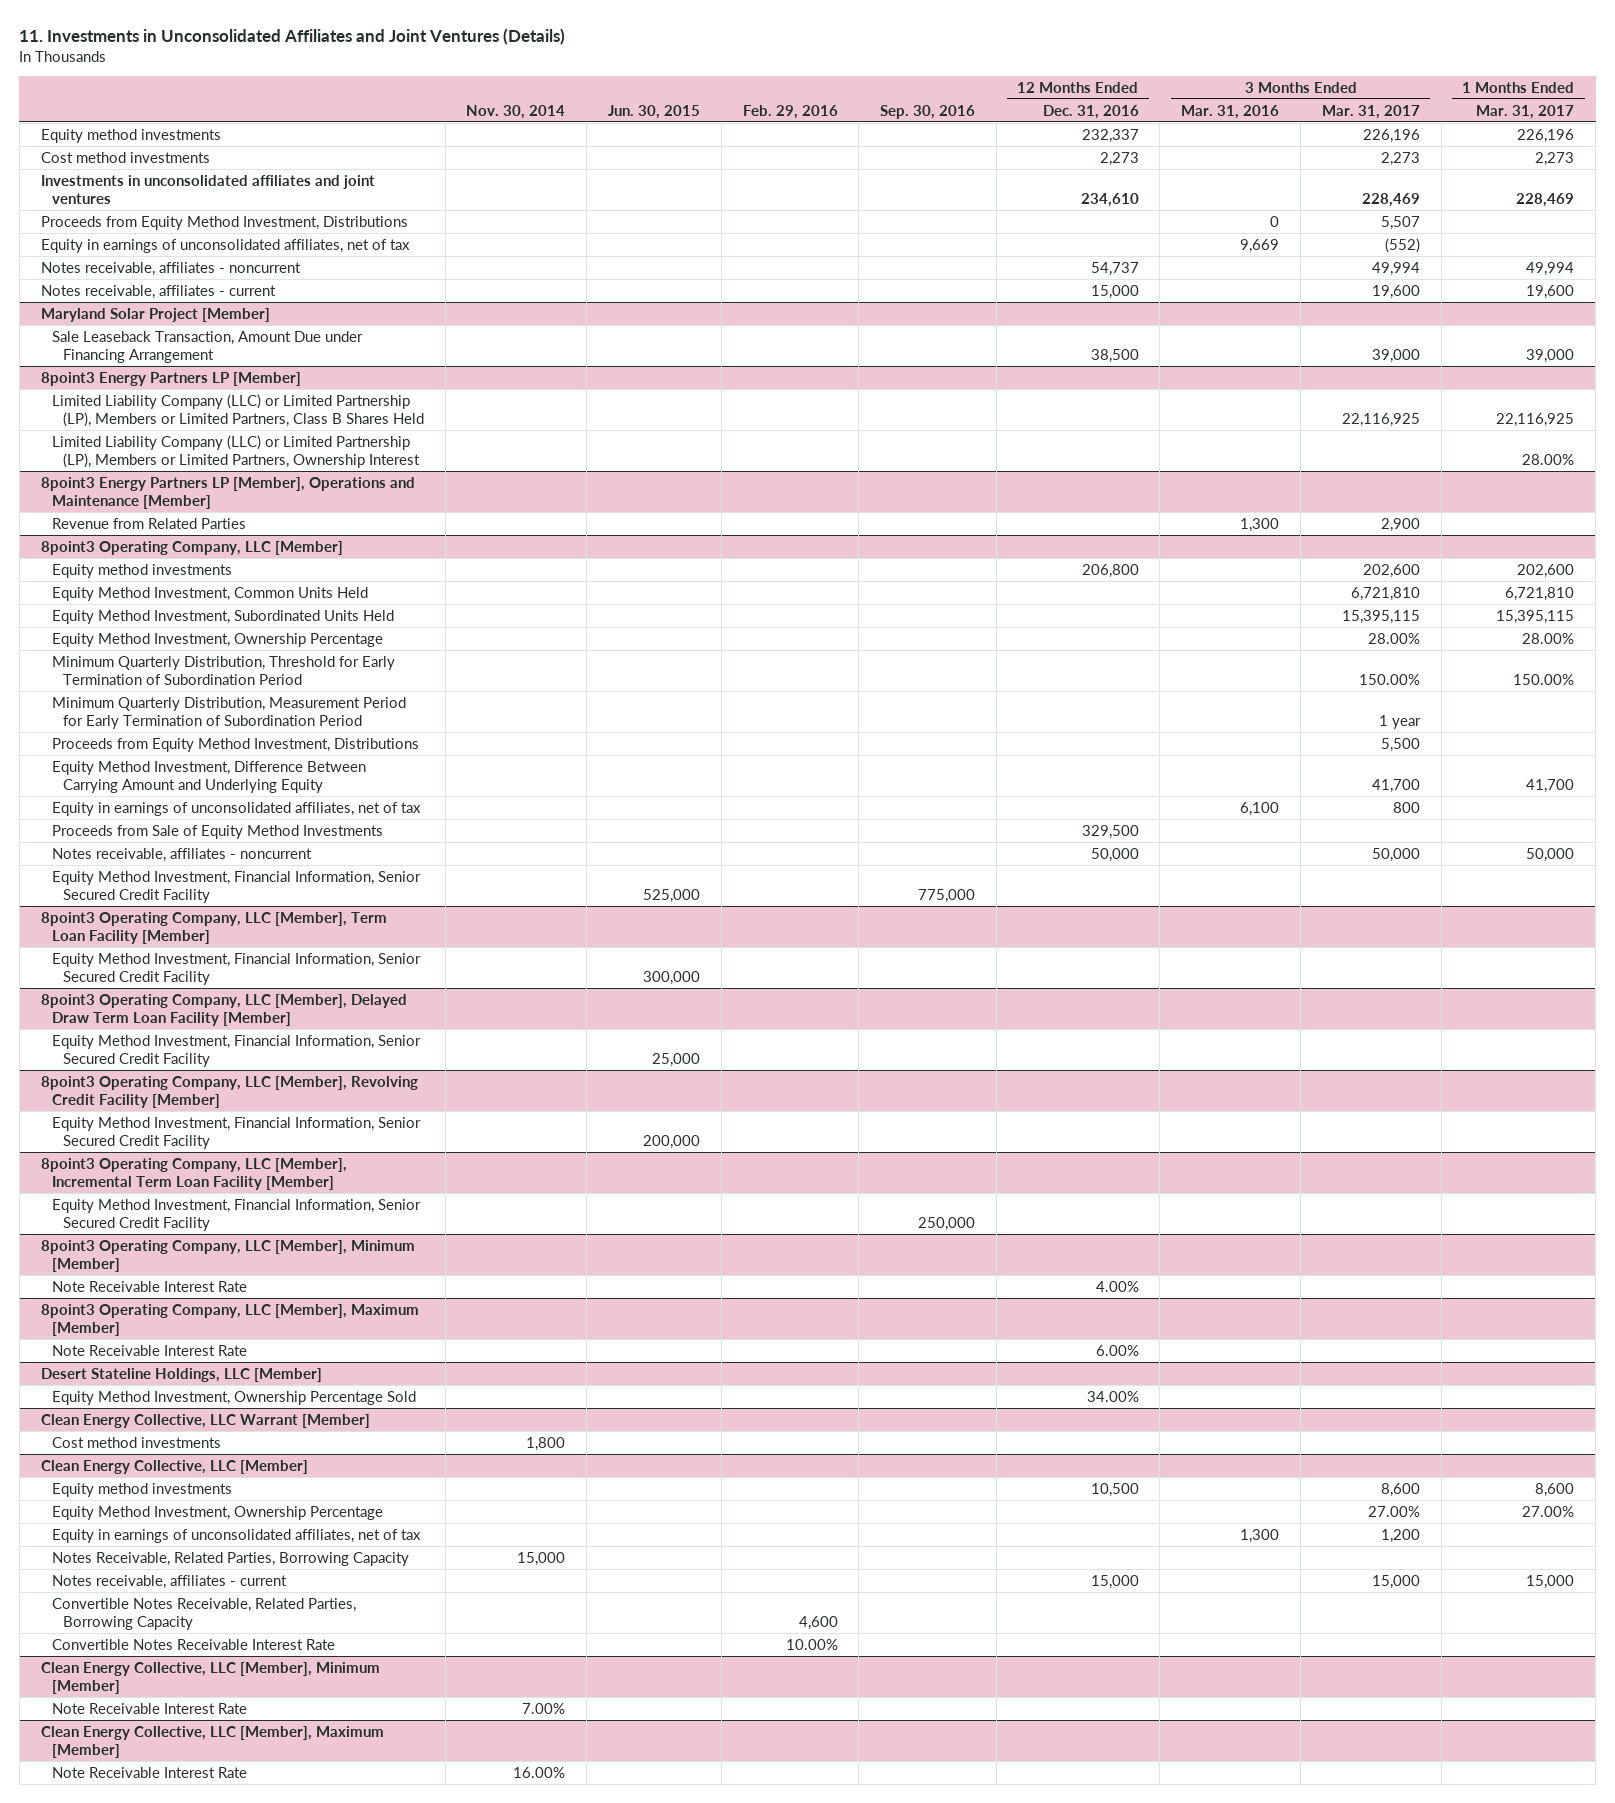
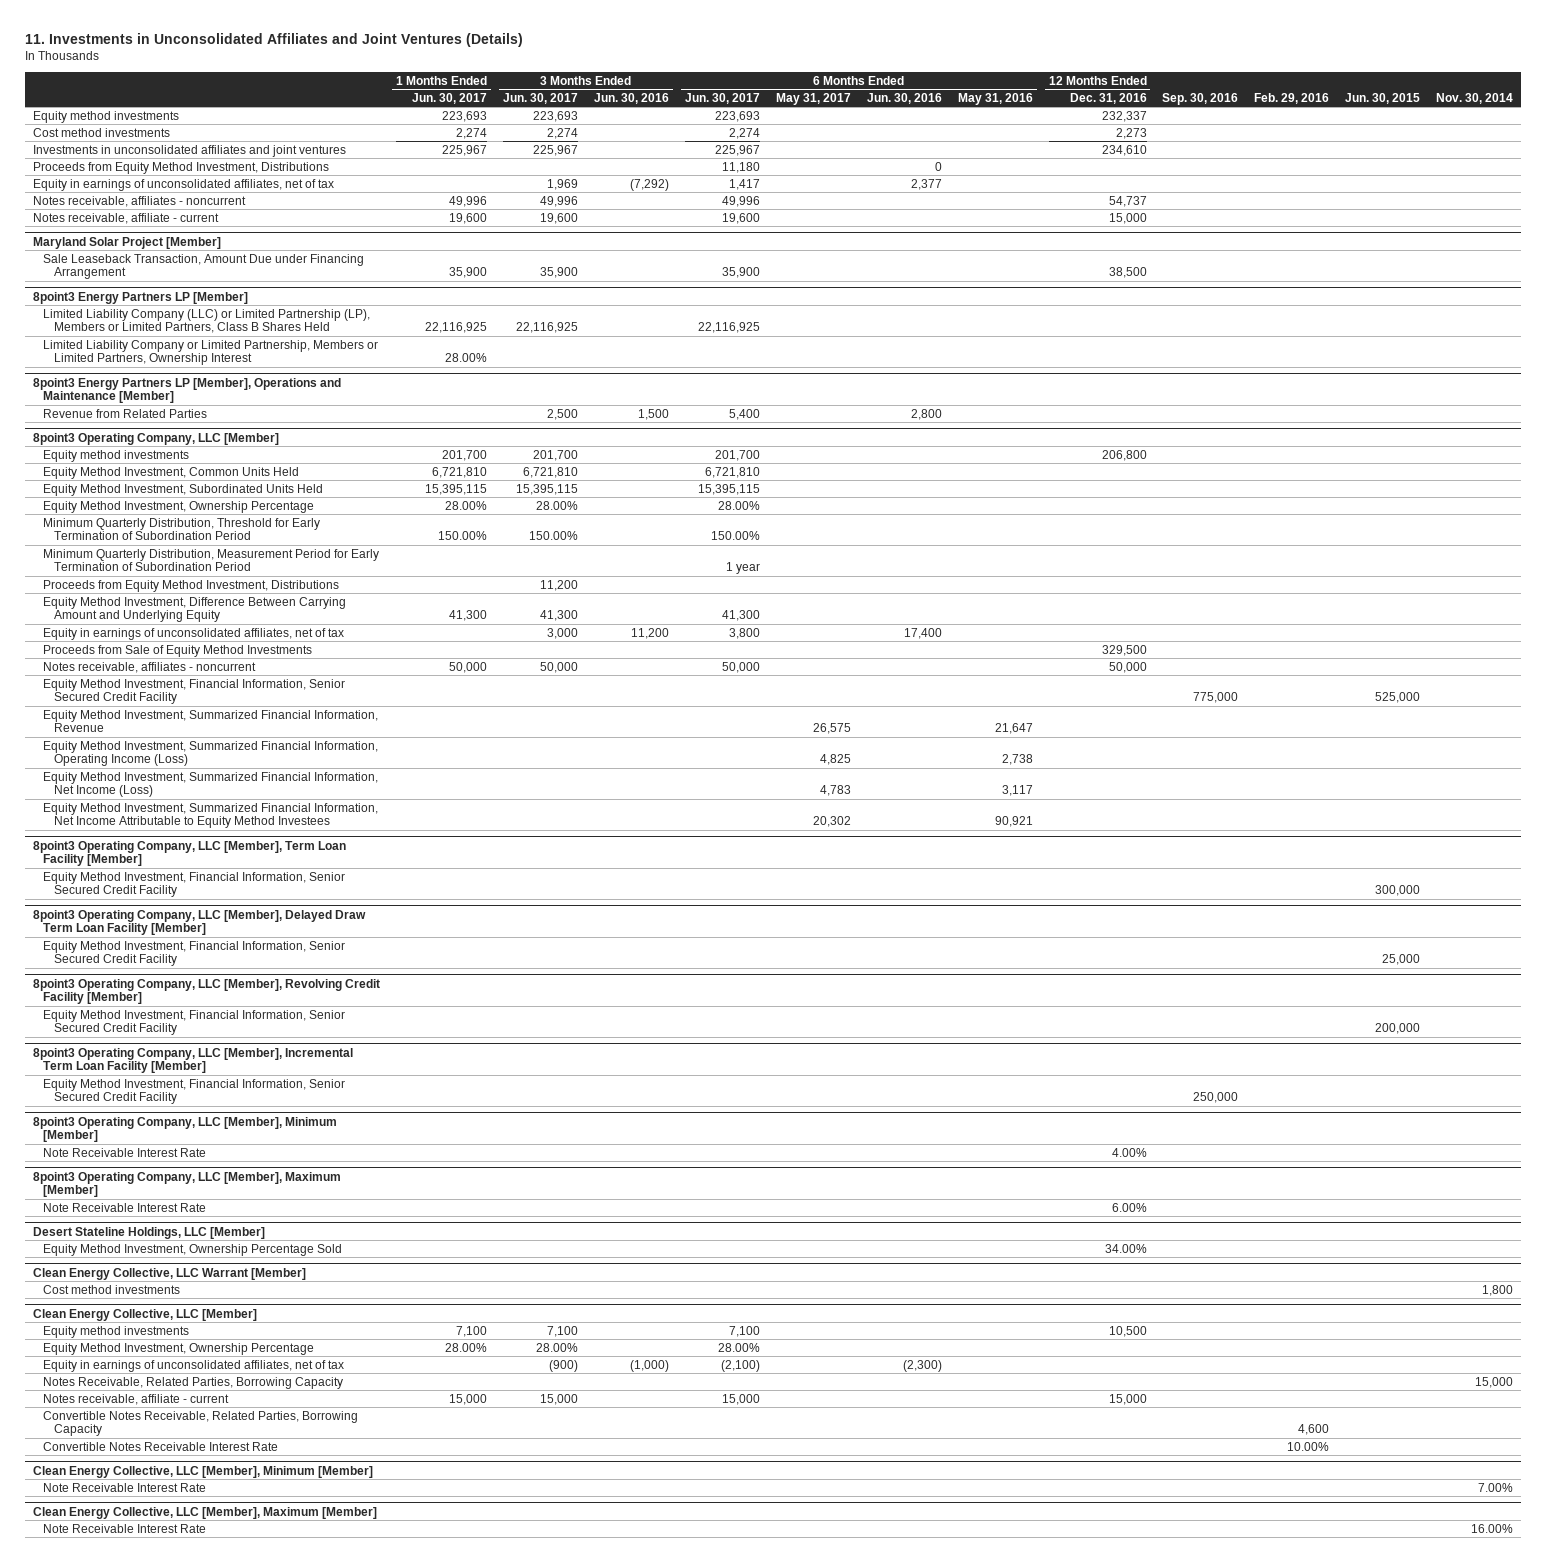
- | Nov. 30, 2014 | Jun. 30, 2015 | Feb. 29, 2016 | Sep. 30, 2016 | 12 Months Ended Dec. 31, 2016 | 3 Months Ended Mar. 31, 2016 | 3 Months Ended Mar. 31, 2017 | 1 Months Ended Mar. 31, 2017
+ | 1 Months Ended Jun. 30, 2017 | 3 Months Ended Jun. 30, 2017 | 3 Months Ended Jun. 30, 2016 | 6 Months Ended Jun. 30, 2017 | 6 Months Ended May 31, 2017 | 6 Months Ended Jun. 30, 2016 | 6 Months Ended May 31, 2016 | 12 Months Ended Dec. 31, 2016 | Sep. 30, 2016 | Feb. 29, 2016 | Jun. 30, 2015 | Nov. 30, 2014
- Notes receivable, affiliates - current | | | | | 15,000 | | 19,600 | 19,600
+ Notes receivable, affiliate - current | 19,600 | 19,600 | | 19,600 | | | | 15,000 | | | |
@ 8point3 Energy Partners LP [Member]
- Limited Liability Company (LLC) or Limited Partnership (LP), Members or Limited Partners, Ownership Interest | | | | | | | | 28.00%
+ Limited Liability Company or Limited Partnership, Members or Limited Partners, Ownership Interest | 28.00% | | | | | | | | | | |
@ 8point3 Operating Company, LLC [Member]
+ Equity Method Investment, Summarized Financial Information, Revenue | | | | | 26,575 | | 21,647 | | | | |
+ Equity Method Investment, Summarized Financial Information, Operating Income (Loss) | | | | | 4,825 | | 2,738 | | | | |
+ Equity Method Investment, Summarized Financial Information, Net Income (Loss) | | | | | 4,783 | | 3,117 | | | | |
+ Equity Method Investment, Summarized Financial Information, Net Income Attributable to Equity Method Investees | | | | | 20,302 | | 90,921 | | | | |
@ Clean Energy Collective, LLC [Member]
- Notes receivable, affiliates - current | | | | | 15,000 | | 15,000 | 15,000
+ Notes receivable, affiliate - current | 15,000 | 15,000 | | 15,000 | | | | 15,000 | | | |

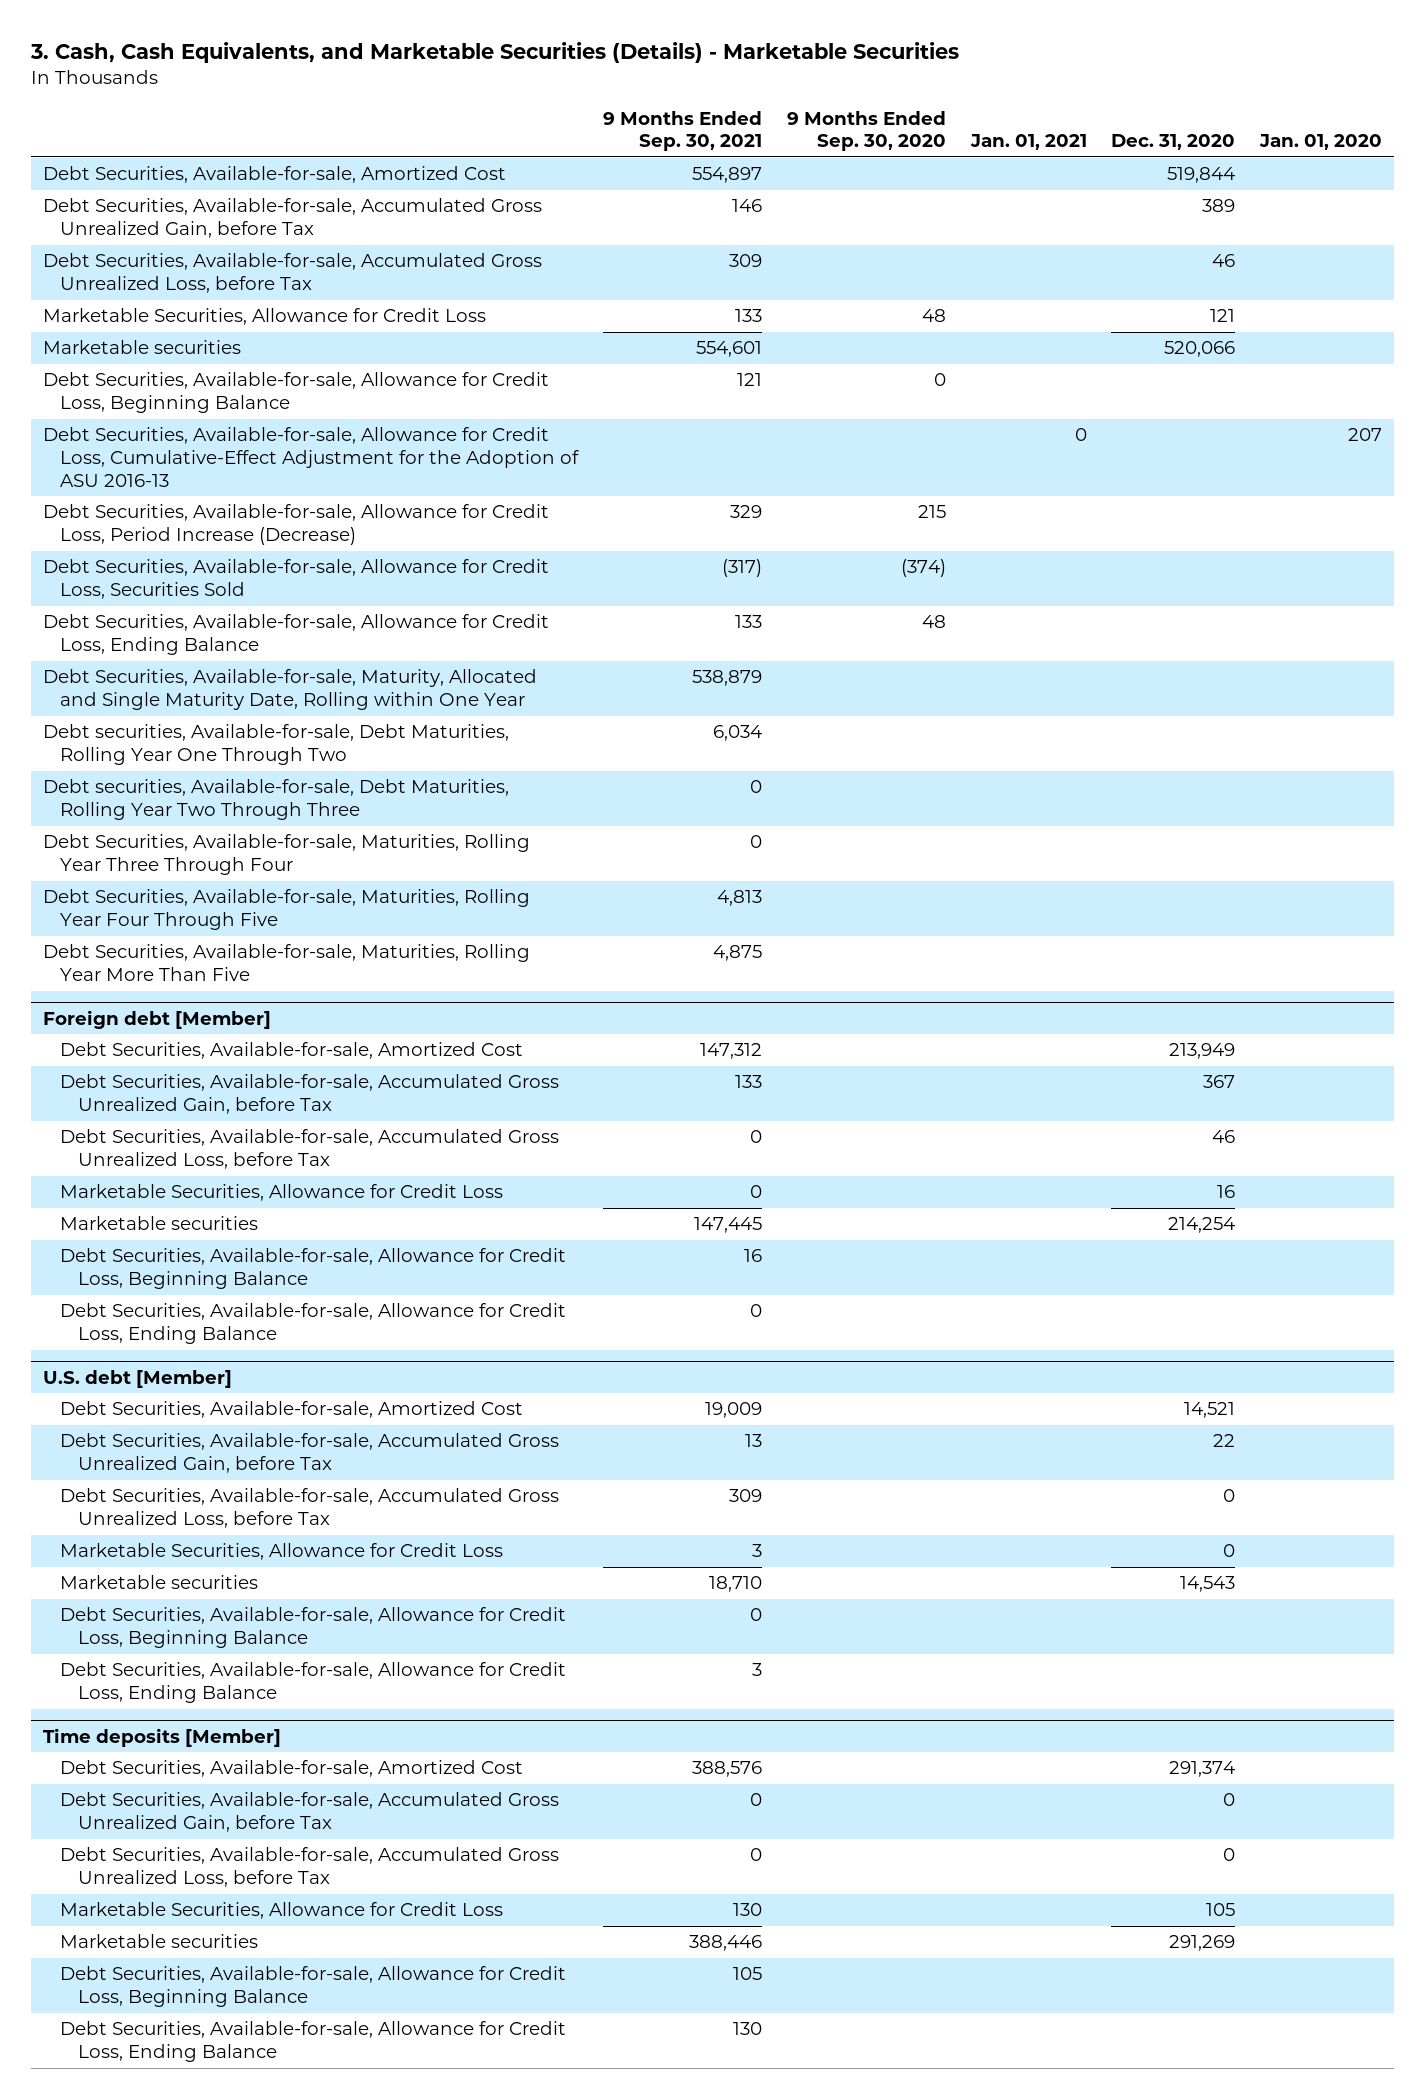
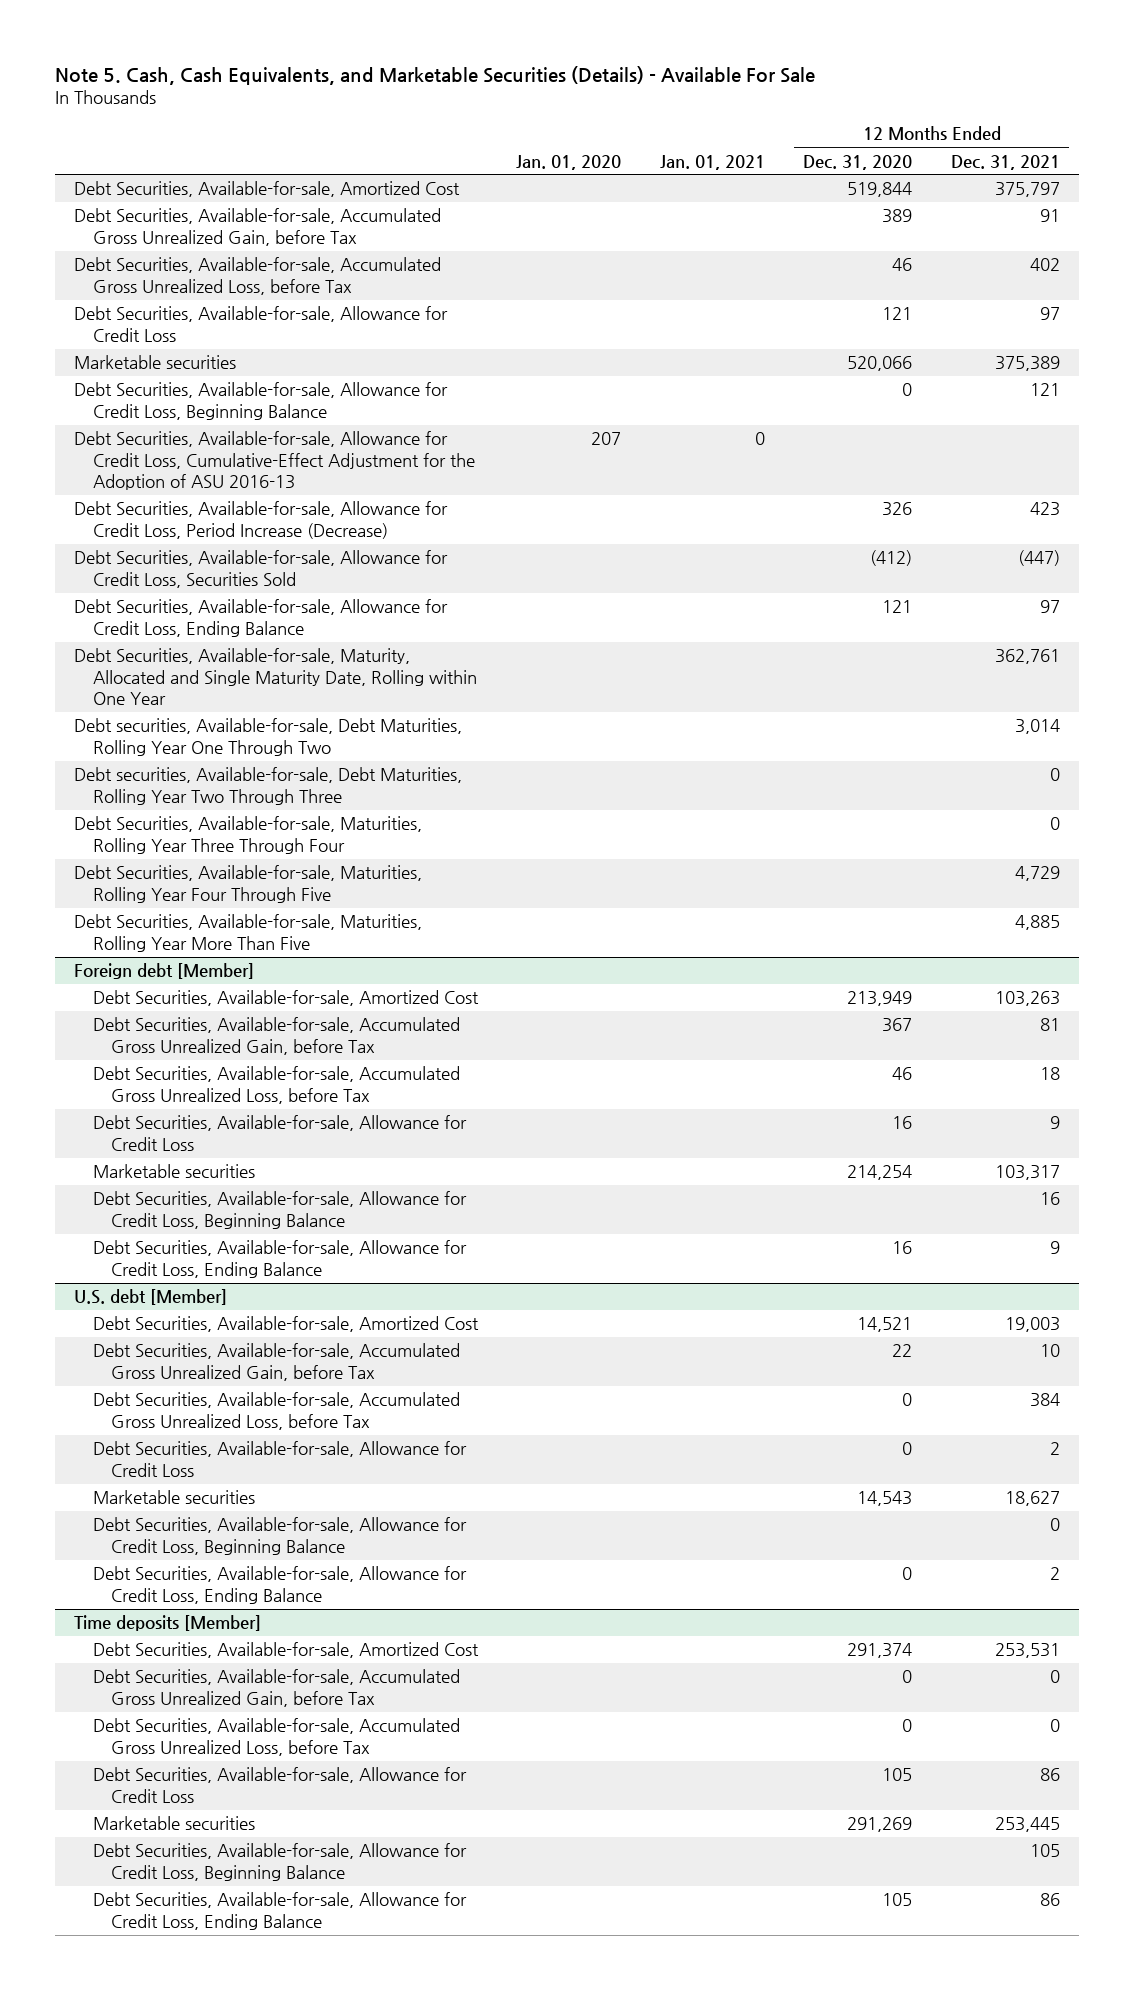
- 3. Cash, Cash Equivalents, and Marketable Securities (Details) - Marketable Securities
+ Note 5. Cash, Cash Equivalents, and Marketable Securities (Details) - Available For Sale
- | 9 Months Ended Sep. 30, 2021 | 9 Months Ended Sep. 30, 2020 | Jan. 01, 2021 | Dec. 31, 2020 | Jan. 01, 2020
+ | Jan. 01, 2020 | Jan. 01, 2021 | 12 Months Ended Dec. 31, 2020 | 12 Months Ended Dec. 31, 2021
- Marketable Securities, Allowance for Credit Loss | 133 | 48 | | 121 |
+ Debt Securities, Available-for-sale, Allowance for Credit Loss | | | 121 | 97
@ Foreign debt [Member]
- Marketable Securities, Allowance for Credit Loss | 0 | | | 16 |
+ Debt Securities, Available-for-sale, Allowance for Credit Loss | | | 16 | 9
@ U.S. debt [Member]
- Marketable Securities, Allowance for Credit Loss | 3 | | | 0 |
+ Debt Securities, Available-for-sale, Allowance for Credit Loss | | | 0 | 2
@ Time deposits [Member]
- Marketable Securities, Allowance for Credit Loss | 130 | | | 105 |
+ Debt Securities, Available-for-sale, Allowance for Credit Loss | | | 105 | 86

